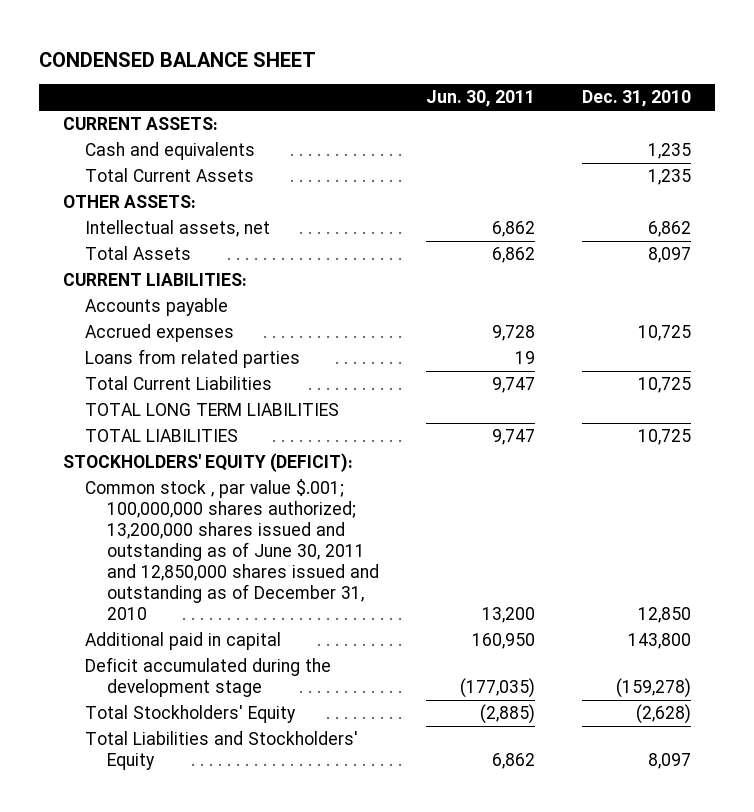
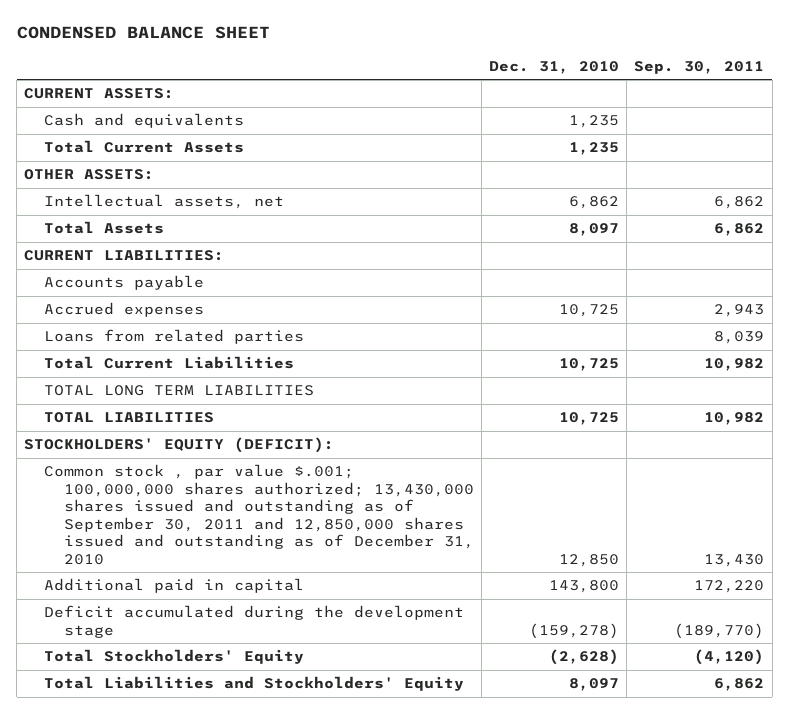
- | Jun. 30, 2011 | Dec. 31, 2010
+ | Dec. 31, 2010 | Sep. 30, 2011
- Common stock , par value $.001; 100,000,000 shares authorized; 13,200,000 shares issued and outstanding as of June 30, 2011 and 12,850,000 shares issued and outstanding as of December 31, 2010 | 13,200 | 12,850
+ Common stock , par value $.001; 100,000,000 shares authorized; 13,430,000 shares issued and outstanding as of September 30, 2011 and 12,850,000 shares issued and outstanding as of December 31, 2010 | 12,850 | 13,430

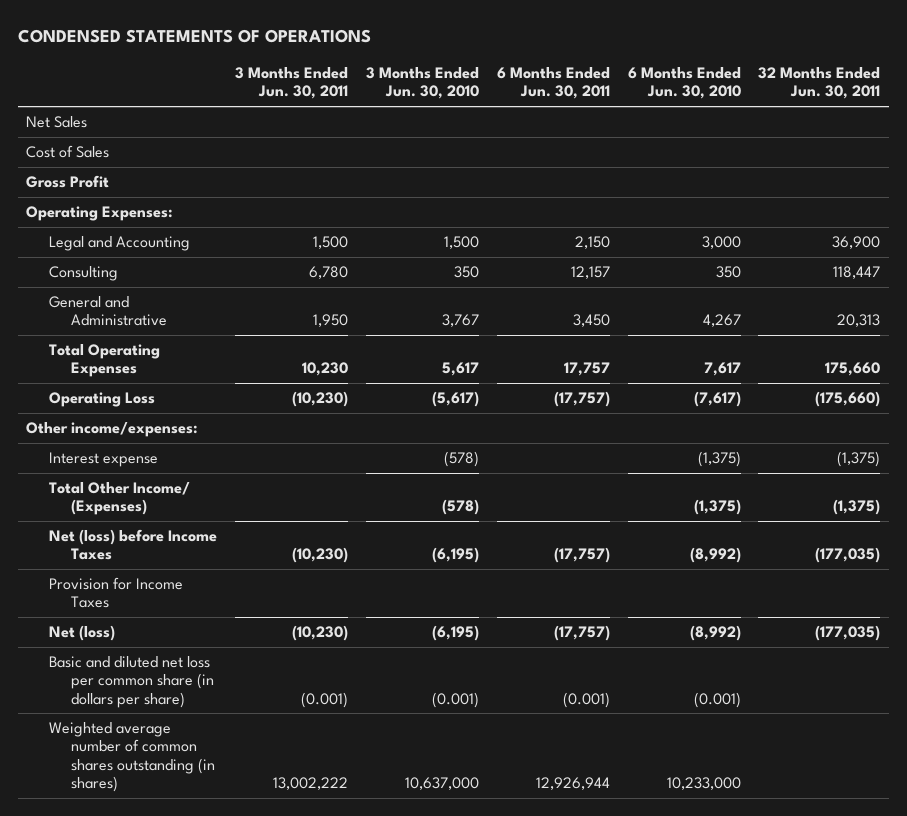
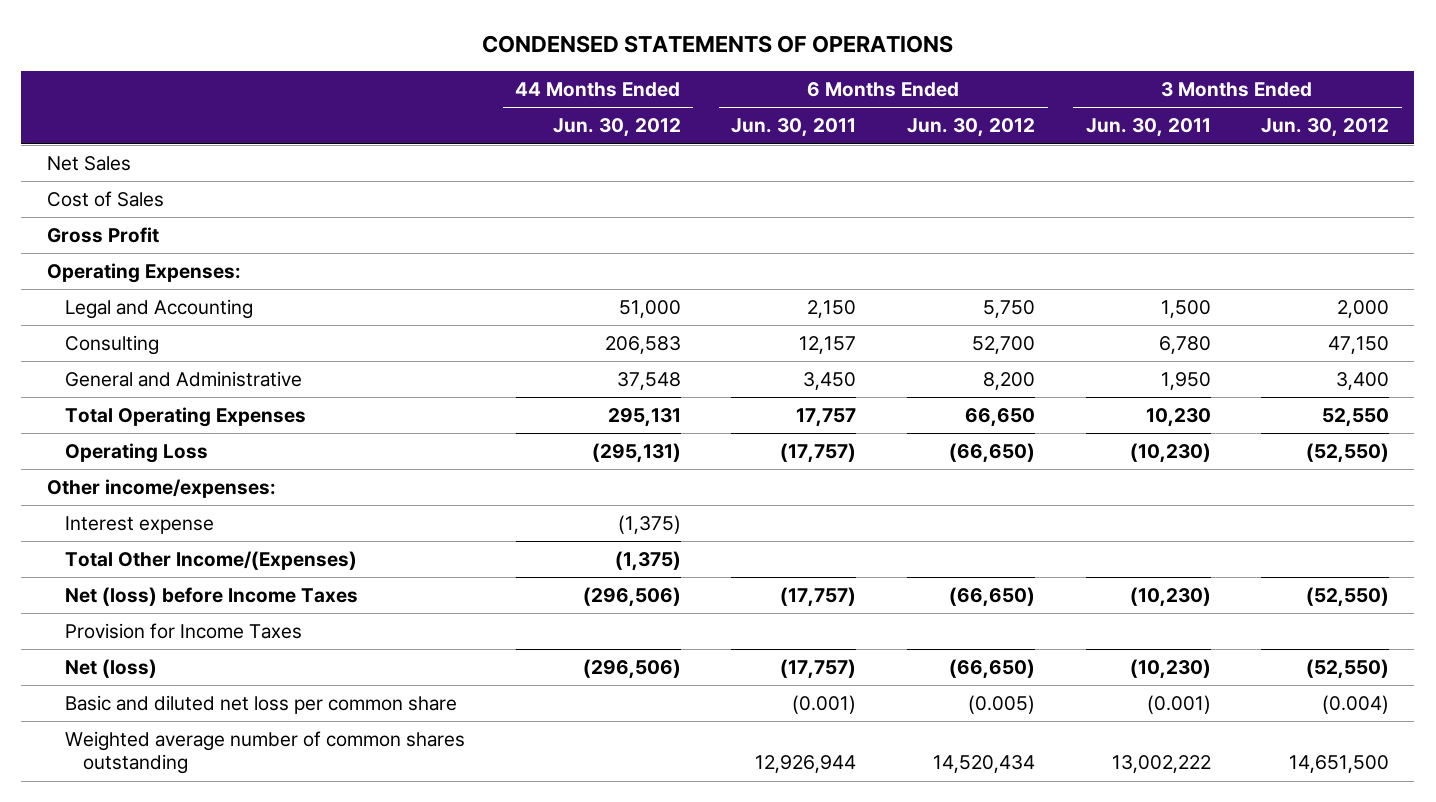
- | 3 Months Ended Jun. 30, 2011 | 3 Months Ended Jun. 30, 2010 | 6 Months Ended Jun. 30, 2011 | 6 Months Ended Jun. 30, 2010 | 32 Months Ended Jun. 30, 2011
+ | 44 Months Ended Jun. 30, 2012 | 6 Months Ended Jun. 30, 2011 | 6 Months Ended Jun. 30, 2012 | 3 Months Ended Jun. 30, 2011 | 3 Months Ended Jun. 30, 2012
- Total Other Income/ (Expenses) | | (578) | | (1,375) | (1,375)
+ Total Other Income/(Expenses) | (1,375) | | | |
- Basic and diluted net loss per common share (in dollars per share) | (0.001) | (0.001) | (0.001) | (0.001) |
- Weighted average number of common shares outstanding (in shares) | 13,002,222 | 10,637,000 | 12,926,944 | 10,233,000 |
+ Basic and diluted net loss per common share | | (0.001) | (0.005) | (0.001) | (0.004)
+ Weighted average number of common shares outstanding | | 12,926,944 | 14,520,434 | 13,002,222 | 14,651,500

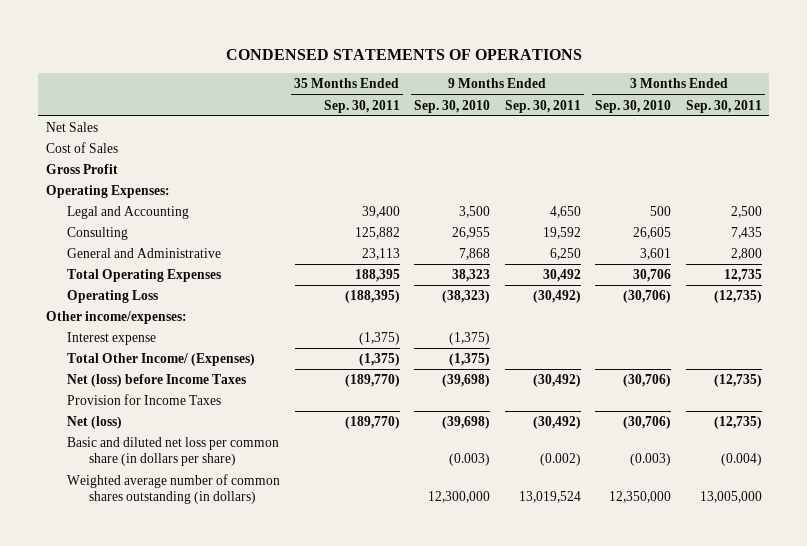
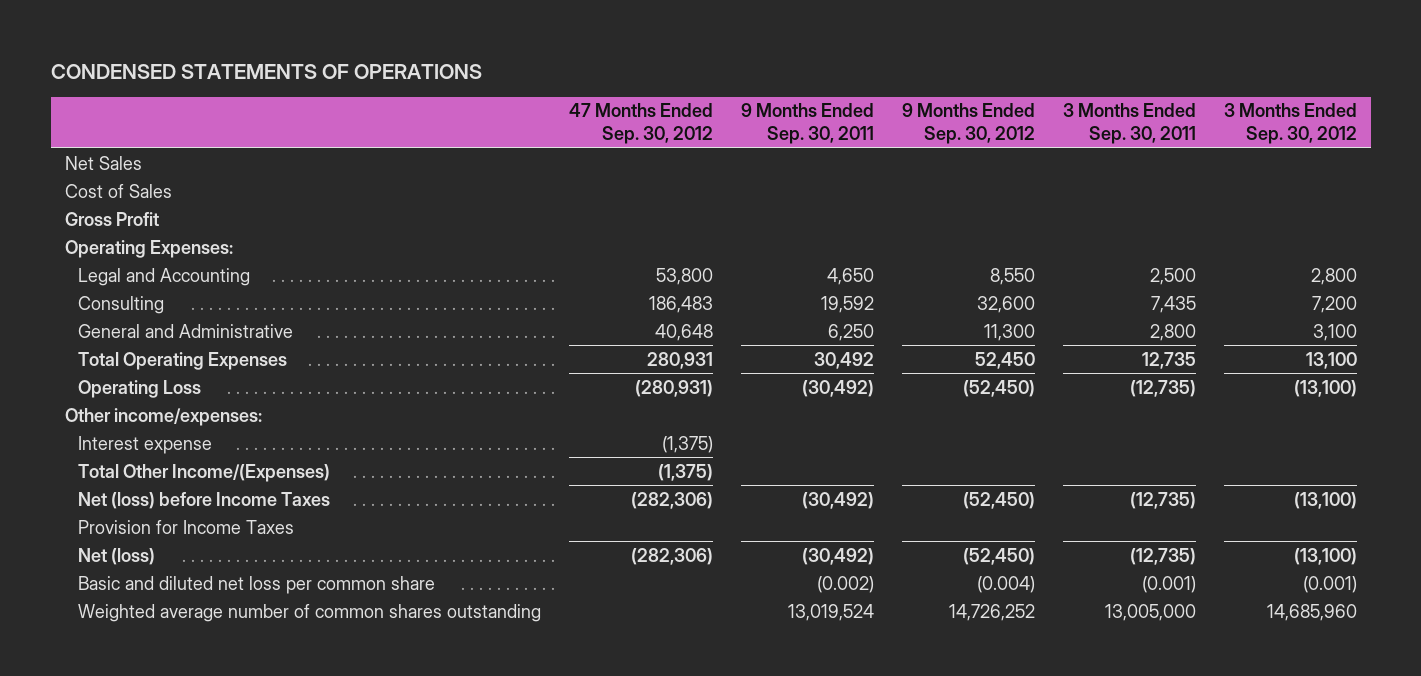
- | 35 Months Ended Sep. 30, 2011 | 9 Months Ended Sep. 30, 2010 | 9 Months Ended Sep. 30, 2011 | 3 Months Ended Sep. 30, 2010 | 3 Months Ended Sep. 30, 2011
+ | 47 Months Ended Sep. 30, 2012 | 9 Months Ended Sep. 30, 2011 | 9 Months Ended Sep. 30, 2012 | 3 Months Ended Sep. 30, 2011 | 3 Months Ended Sep. 30, 2012
- Total Other Income/ (Expenses) | (1,375) | (1,375) | | |
+ Total Other Income/(Expenses) | (1,375) | | | |
- Basic and diluted net loss per common share (in dollars per share) | | (0.003) | (0.002) | (0.003) | (0.004)
- Weighted average number of common shares outstanding (in dollars) | | 12,300,000 | 13,019,524 | 12,350,000 | 13,005,000
+ Basic and diluted net loss per common share | | (0.002) | (0.004) | (0.001) | (0.001)
+ Weighted average number of common shares outstanding | | 13,019,524 | 14,726,252 | 13,005,000 | 14,685,960

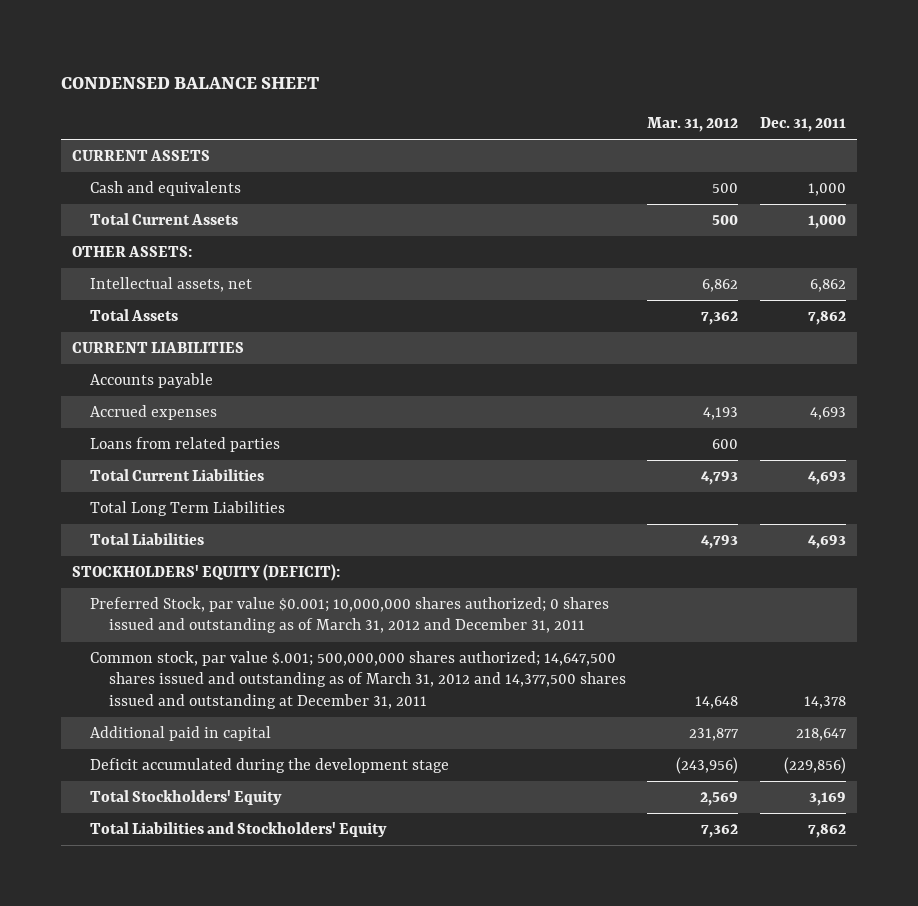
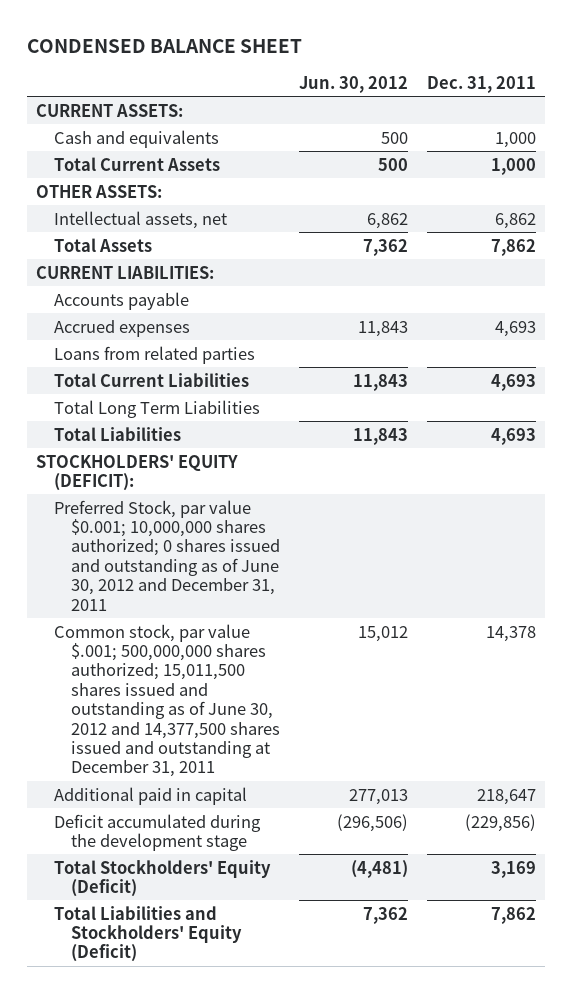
- | Mar. 31, 2012 | Dec. 31, 2011
+ | Jun. 30, 2012 | Dec. 31, 2011
- CURRENT ASSETS
+ CURRENT ASSETS:
- CURRENT LIABILITIES
+ CURRENT LIABILITIES:
- Preferred Stock, par value $0.001; 10,000,000 shares authorized; 0 shares issued and outstanding as of March 31, 2012 and December 31, 2011
- Common stock, par value $.001; 500,000,000 shares authorized; 14,647,500 shares issued and outstanding as of March 31, 2012 and 14,377,500 shares issued and outstanding at December 31, 2011 | 14,648 | 14,378
+ Preferred Stock, par value $0.001; 10,000,000 shares authorized; 0 shares issued and outstanding as of June 30, 2012 and December 31, 2011
+ Common stock, par value $.001; 500,000,000 shares authorized; 15,011,500 shares issued and outstanding as of June 30, 2012 and 14,377,500 shares issued and outstanding at December 31, 2011 | 15,012 | 14,378
- Total Stockholders' Equity | 2,569 | 3,169
- Total Liabilities and Stockholders' Equity | 7,362 | 7,862
+ Total Stockholders' Equity (Deficit) | (4,481) | 3,169
+ Total Liabilities and Stockholders' Equity (Deficit) | 7,362 | 7,862

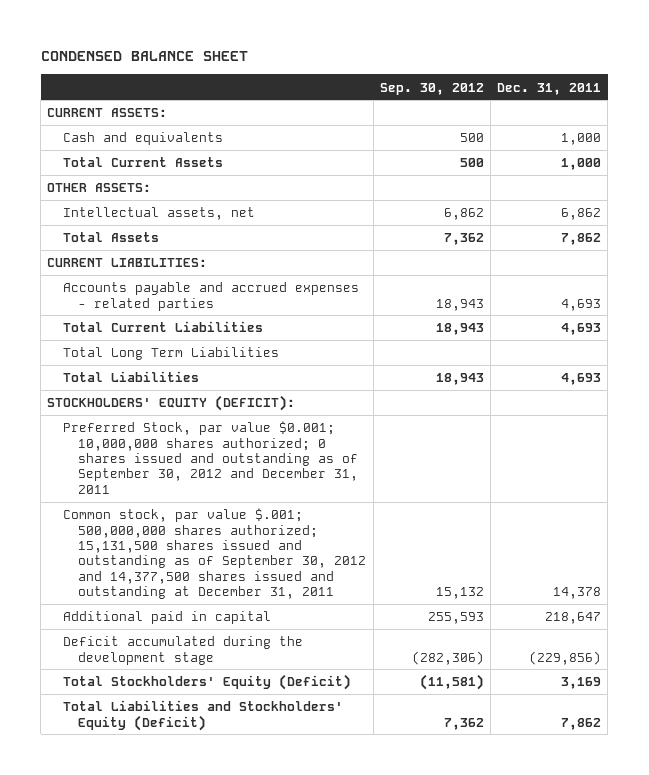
- | Jun. 30, 2012 | Dec. 31, 2011
+ | Sep. 30, 2012 | Dec. 31, 2011
- Accounts payable
- Accrued expenses | 11,843 | 4,693
- Loans from related parties
+ Accounts payable and accrued expenses - related parties | 18,943 | 4,693
- Preferred Stock, par value $0.001; 10,000,000 shares authorized; 0 shares issued and outstanding as of June 30, 2012 and December 31, 2011
- Common stock, par value $.001; 500,000,000 shares authorized; 15,011,500 shares issued and outstanding as of June 30, 2012 and 14,377,500 shares issued and outstanding at December 31, 2011 | 15,012 | 14,378
+ Preferred Stock, par value $0.001; 10,000,000 shares authorized; 0 shares issued and outstanding as of September 30, 2012 and December 31, 2011
+ Common stock, par value $.001; 500,000,000 shares authorized; 15,131,500 shares issued and outstanding as of September 30, 2012 and 14,377,500 shares issued and outstanding at December 31, 2011 | 15,132 | 14,378

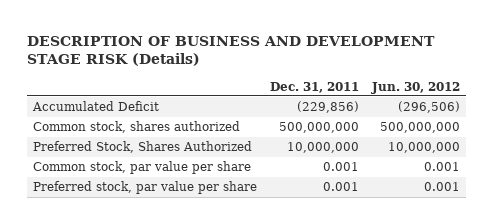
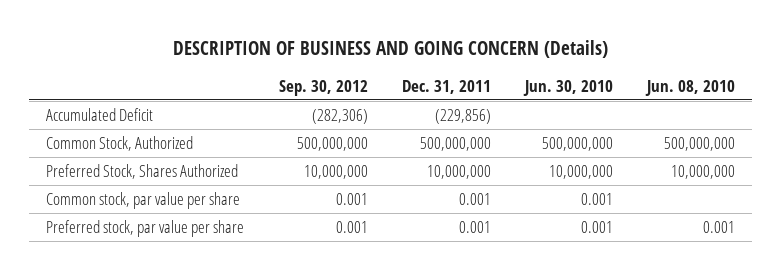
- DESCRIPTION OF BUSINESS AND DEVELOPMENT STAGE RISK (Details)
+ DESCRIPTION OF BUSINESS AND GOING CONCERN (Details)
- | Dec. 31, 2011 | Jun. 30, 2012
+ | Sep. 30, 2012 | Dec. 31, 2011 | Jun. 30, 2010 | Jun. 08, 2010
- Common stock, shares authorized | 500,000,000 | 500,000,000
+ Common Stock, Authorized | 500,000,000 | 500,000,000 | 500,000,000 | 500,000,000

